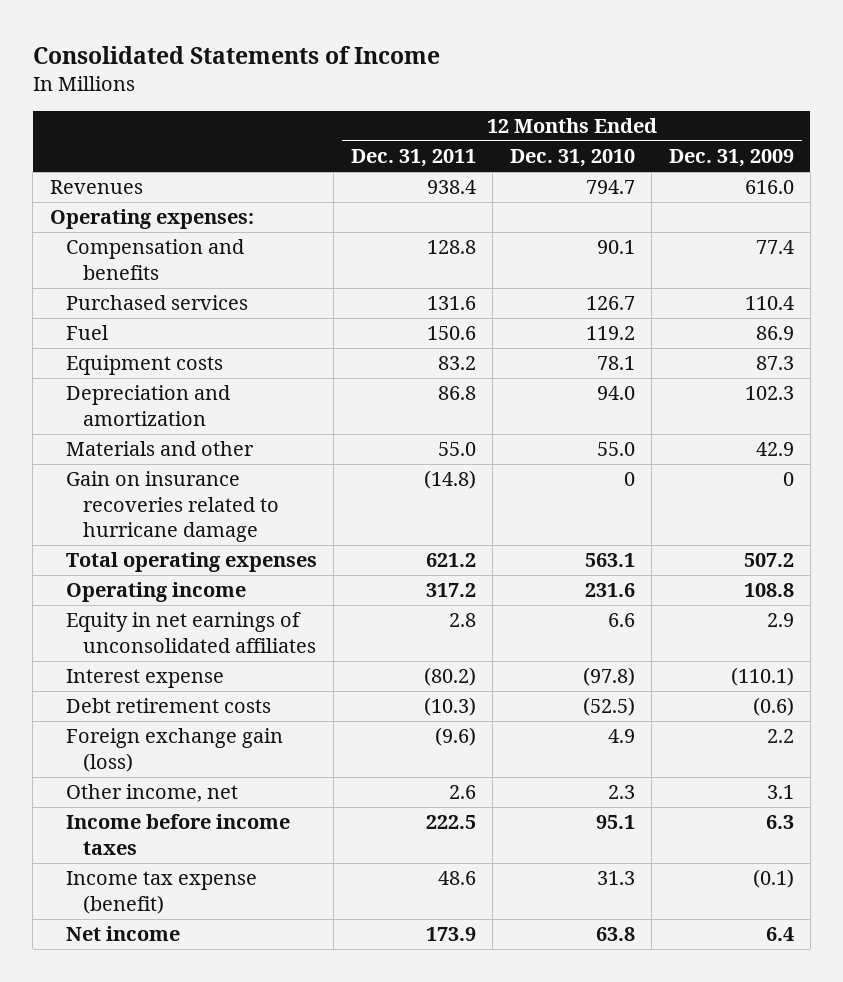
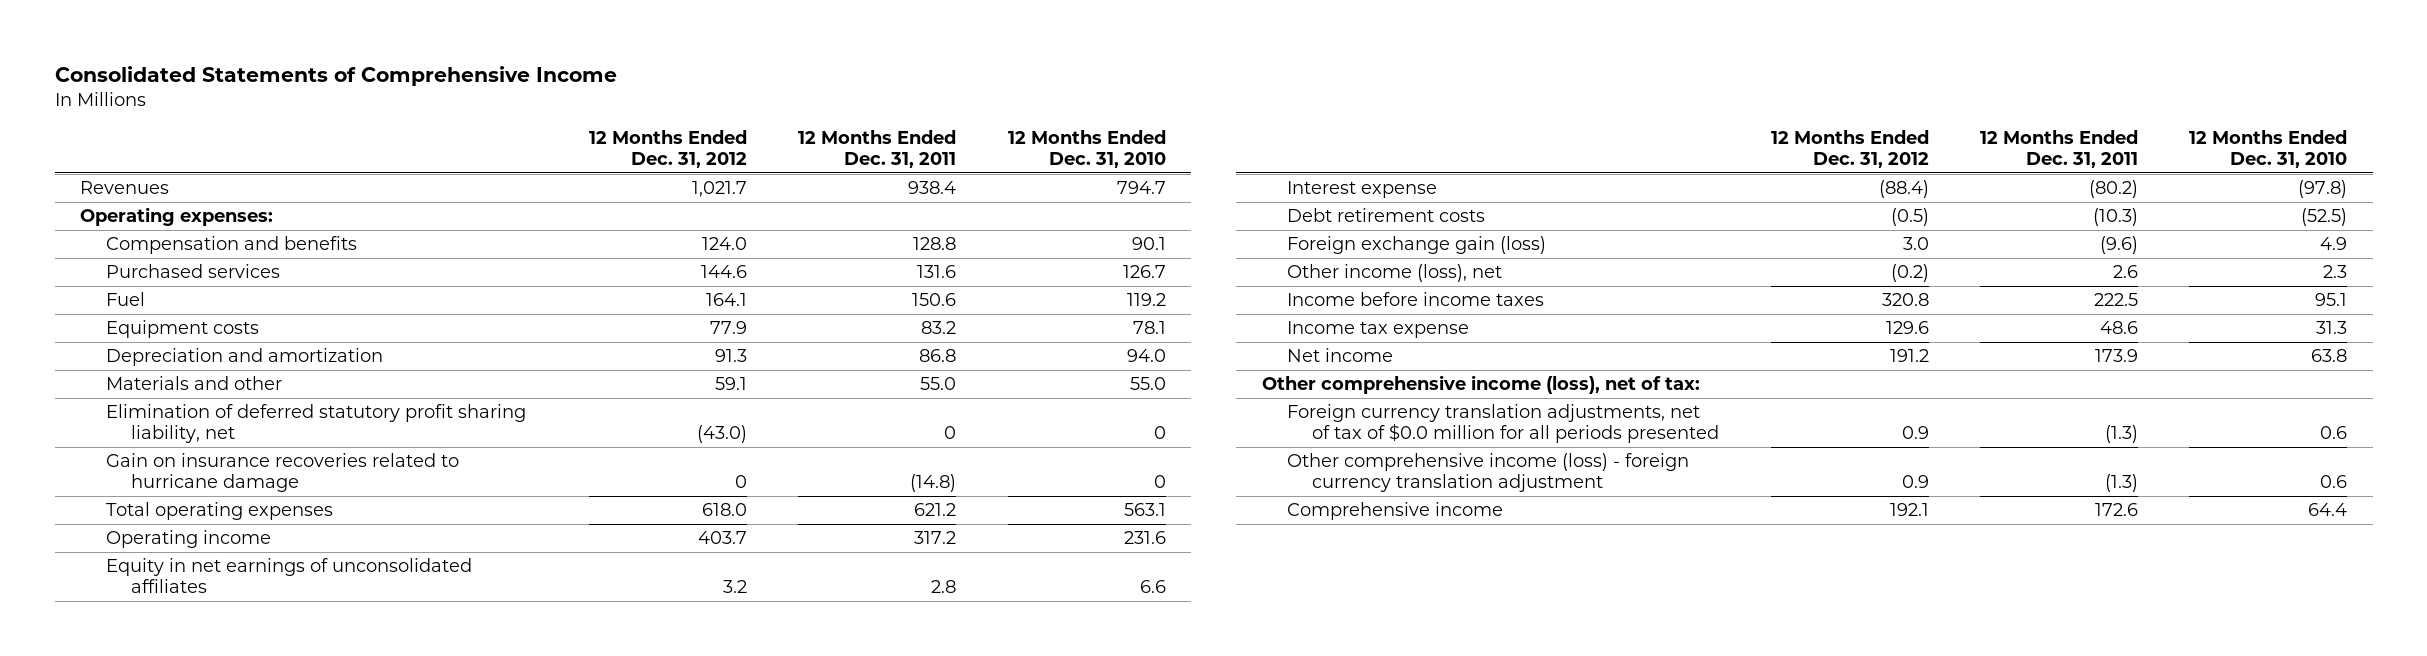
- Consolidated Statements of Income
+ Consolidated Statements of Comprehensive Income
- | 12 Months Ended Dec. 31, 2011 | 12 Months Ended Dec. 31, 2010 | 12 Months Ended Dec. 31, 2009
+ | 12 Months Ended Dec. 31, 2012 | 12 Months Ended Dec. 31, 2011 | 12 Months Ended Dec. 31, 2010
+ Elimination of deferred statutory profit sharing liability, net | (43.0) | 0 | 0
- Other income, net | 2.6 | 2.3 | 3.1
+ Other income (loss), net | (0.2) | 2.6 | 2.3
- Income tax expense (benefit) | 48.6 | 31.3 | (0.1)
+ Income tax expense | 129.6 | 48.6 | 31.3
+ Other comprehensive income (loss), net of tax:
+ Foreign currency translation adjustments, net of tax of $0.0 million for all periods presented | 0.9 | (1.3) | 0.6
+ Other comprehensive income (loss) - foreign currency translation adjustment | 0.9 | (1.3) | 0.6
+ Comprehensive income | 192.1 | 172.6 | 64.4

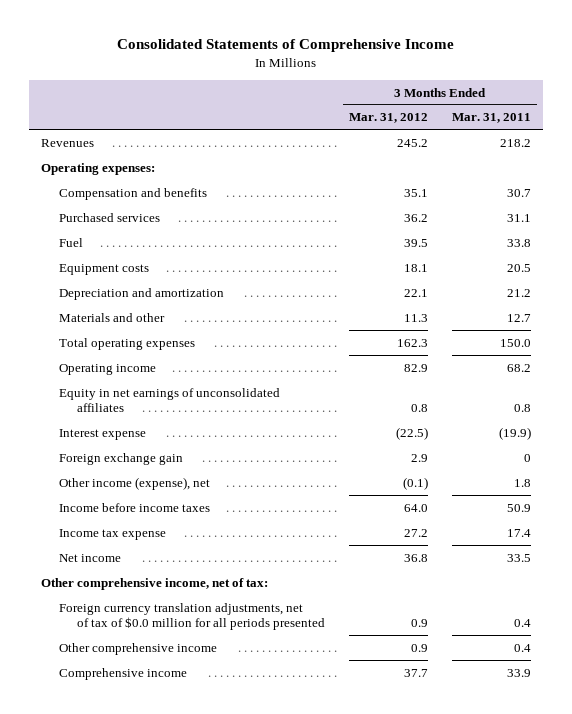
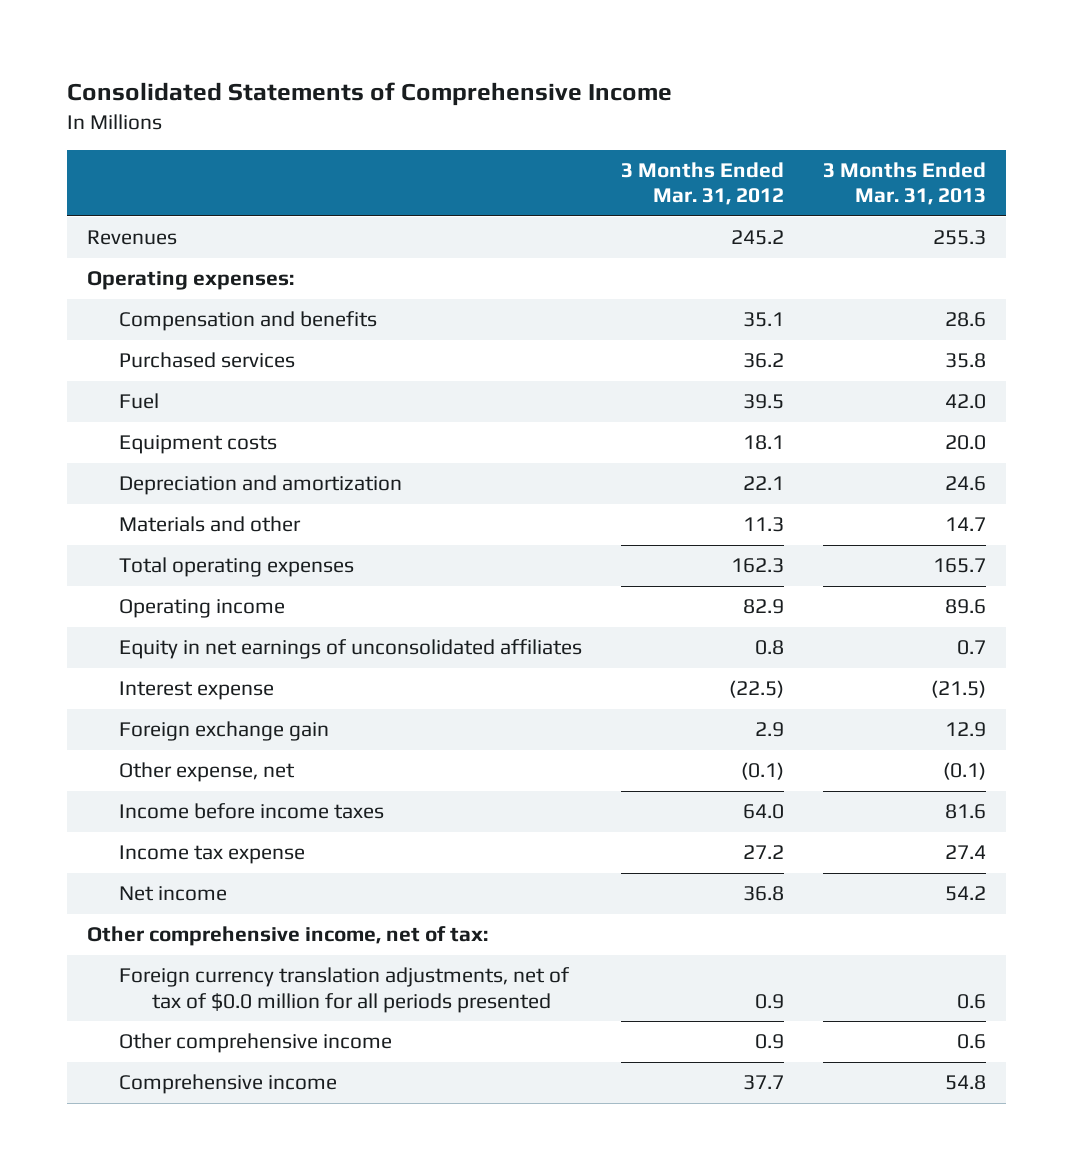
- | 3 Months Ended Mar. 31, 2012 | 3 Months Ended Mar. 31, 2011
+ | 3 Months Ended Mar. 31, 2012 | 3 Months Ended Mar. 31, 2013
- Other income (expense), net | (0.1) | 1.8
+ Other expense, net | (0.1) | (0.1)

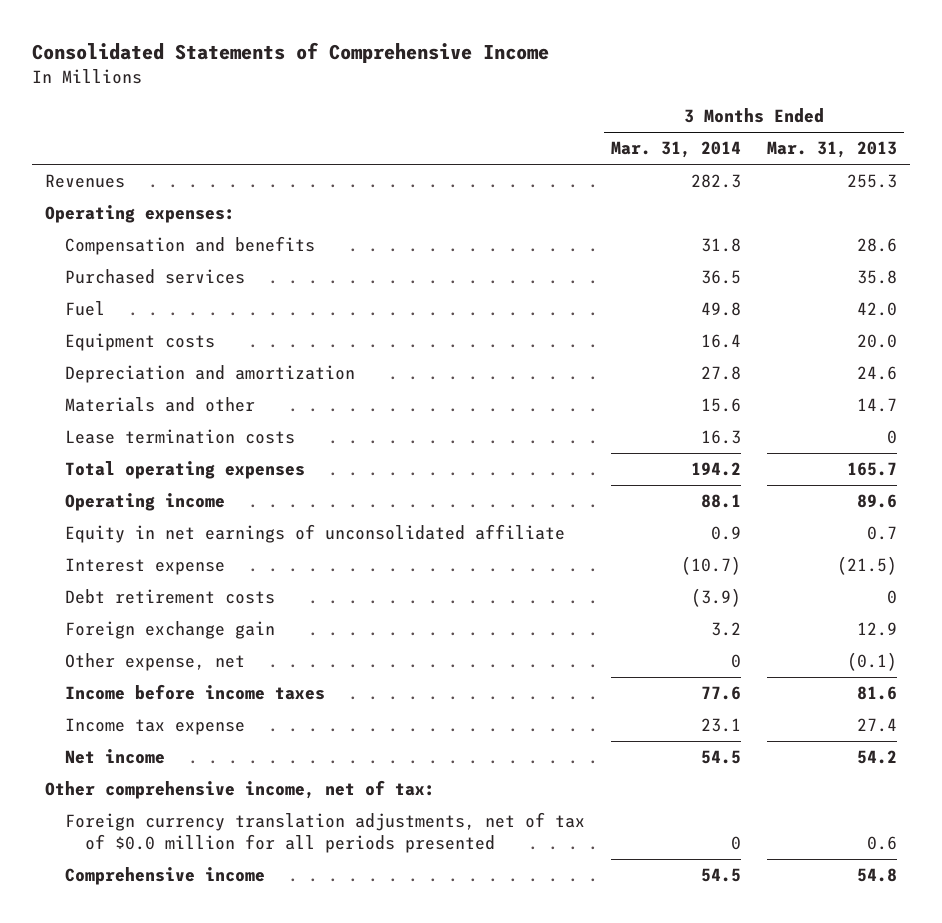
- | 3 Months Ended Mar. 31, 2012 | 3 Months Ended Mar. 31, 2013
+ | 3 Months Ended Mar. 31, 2014 | 3 Months Ended Mar. 31, 2013
+ Lease termination costs | 16.3 | 0
- Equity in net earnings of unconsolidated affiliates | 0.8 | 0.7
+ Equity in net earnings of unconsolidated affiliate | 0.9 | 0.7
+ Debt retirement costs | (3.9) | 0
- Other comprehensive income | 0.9 | 0.6

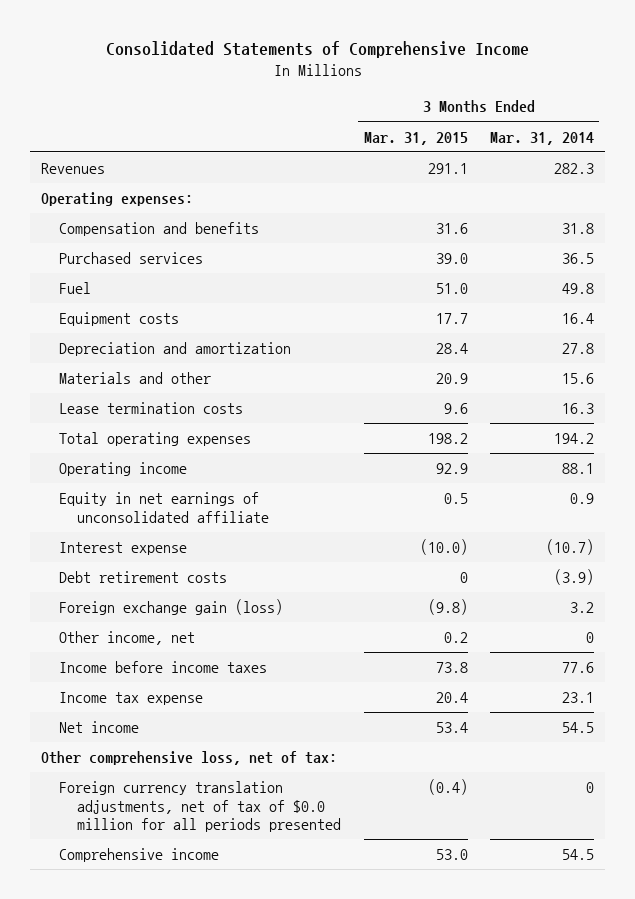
- | 3 Months Ended Mar. 31, 2014 | 3 Months Ended Mar. 31, 2013
+ | 3 Months Ended Mar. 31, 2015 | 3 Months Ended Mar. 31, 2014
- Foreign exchange gain | 3.2 | 12.9
- Other expense, net | 0 | (0.1)
+ Foreign exchange gain (loss) | (9.8) | 3.2
+ Other income, net | 0.2 | 0
- Other comprehensive income, net of tax:
+ Other comprehensive loss, net of tax:

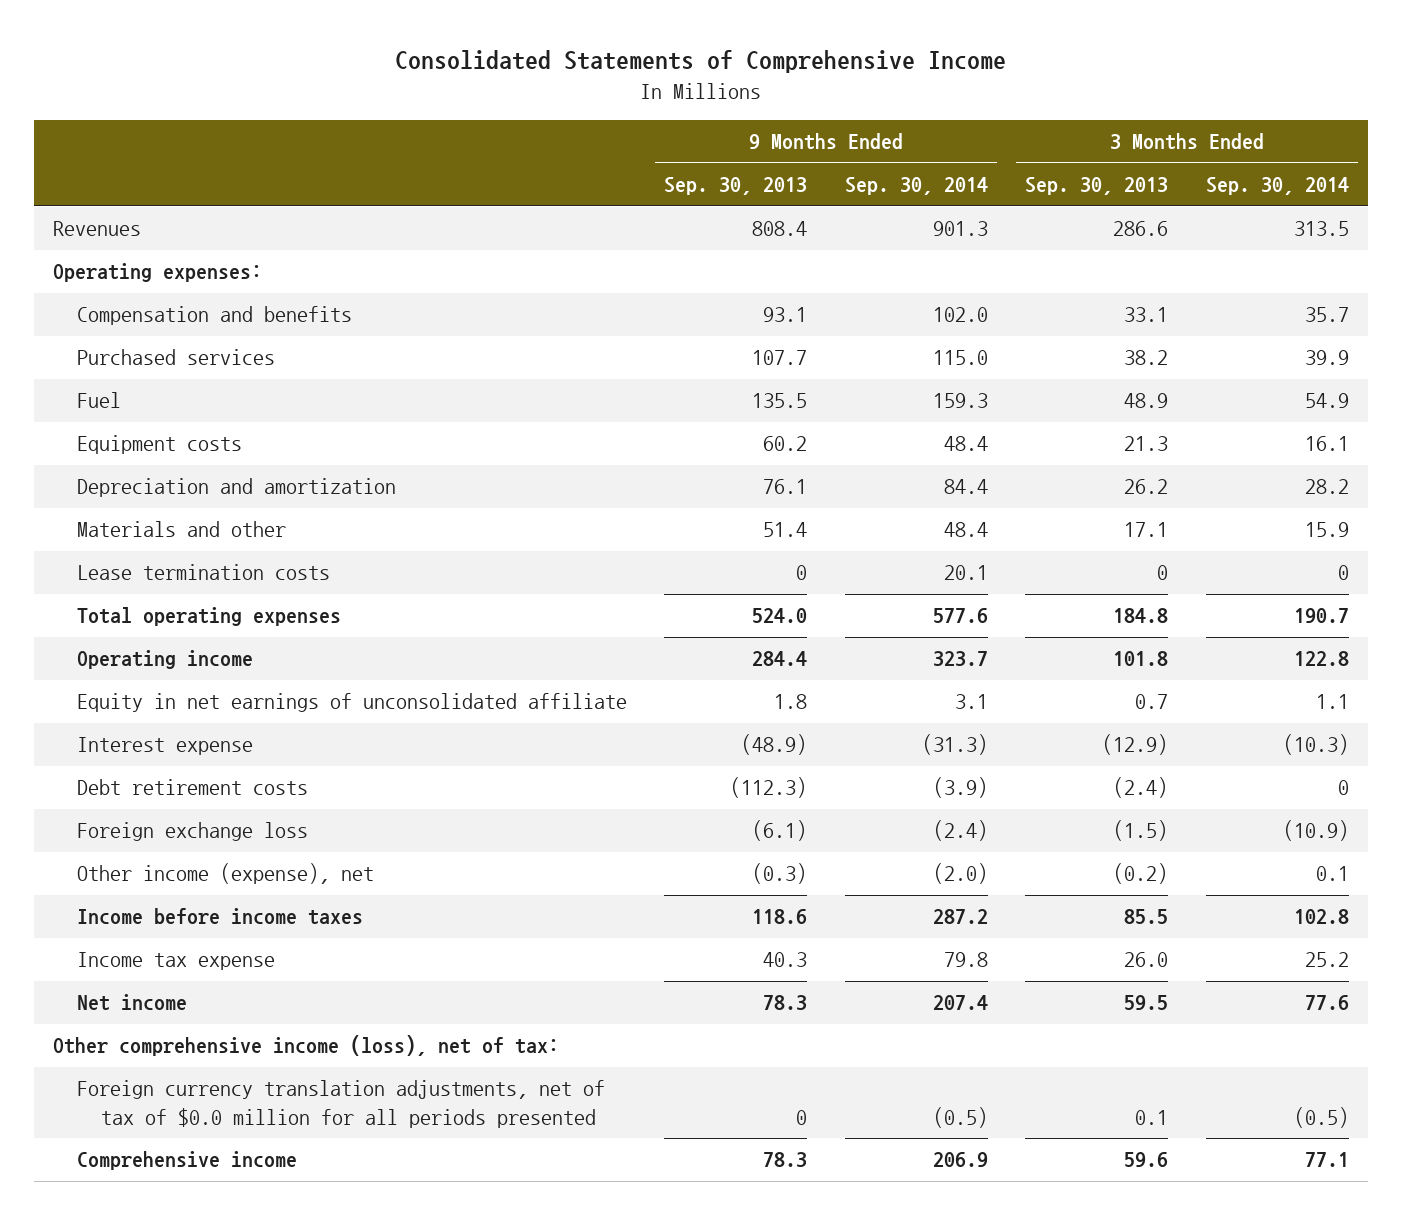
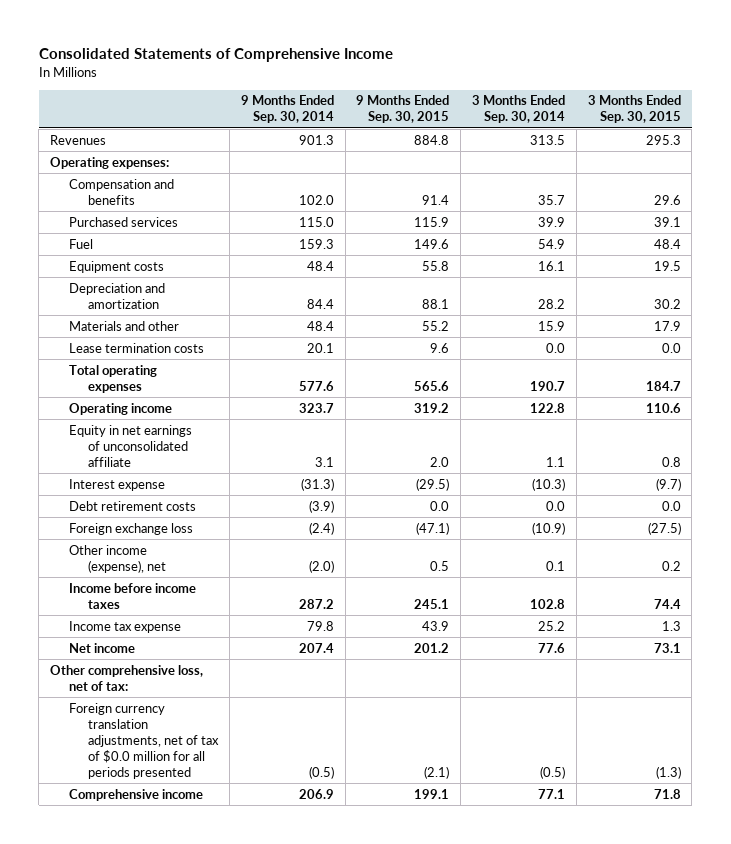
- | 9 Months Ended Sep. 30, 2013 | 9 Months Ended Sep. 30, 2014 | 3 Months Ended Sep. 30, 2013 | 3 Months Ended Sep. 30, 2014
+ | 9 Months Ended Sep. 30, 2014 | 9 Months Ended Sep. 30, 2015 | 3 Months Ended Sep. 30, 2014 | 3 Months Ended Sep. 30, 2015
- Lease termination costs | 0 | 20.1 | 0 | 0
+ Lease termination costs | 20.1 | 9.6 | 0.0 | 0.0
- Debt retirement costs | (112.3) | (3.9) | (2.4) | 0
+ Debt retirement costs | (3.9) | 0.0 | 0.0 | 0.0
- Other comprehensive income (loss), net of tax:
+ Other comprehensive loss, net of tax:

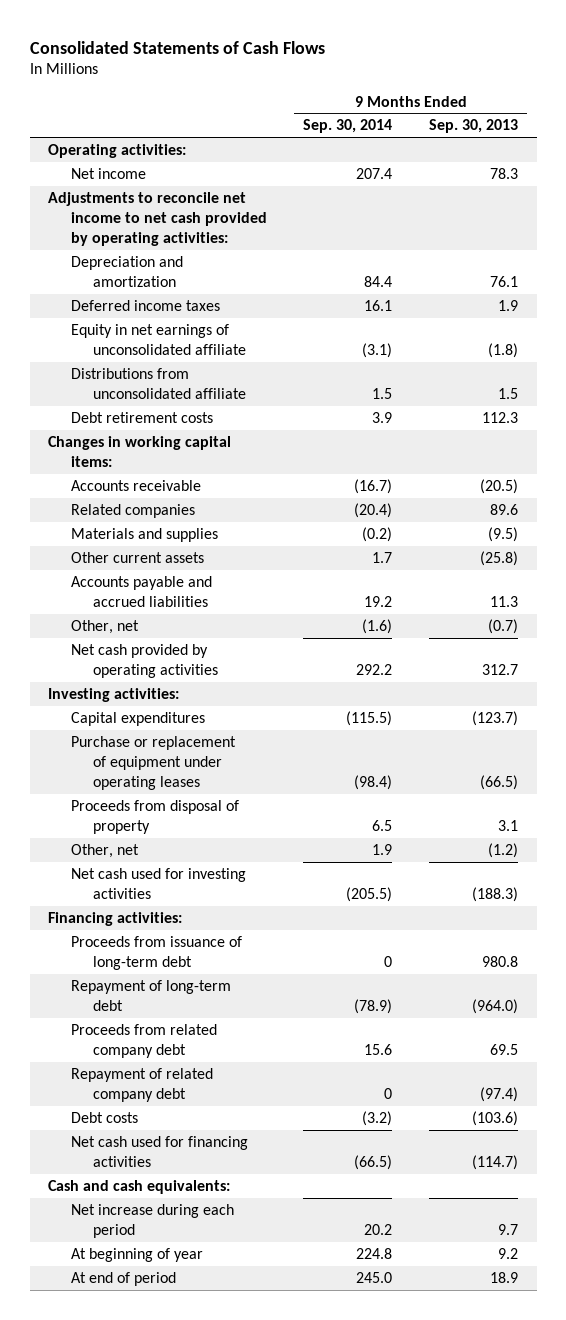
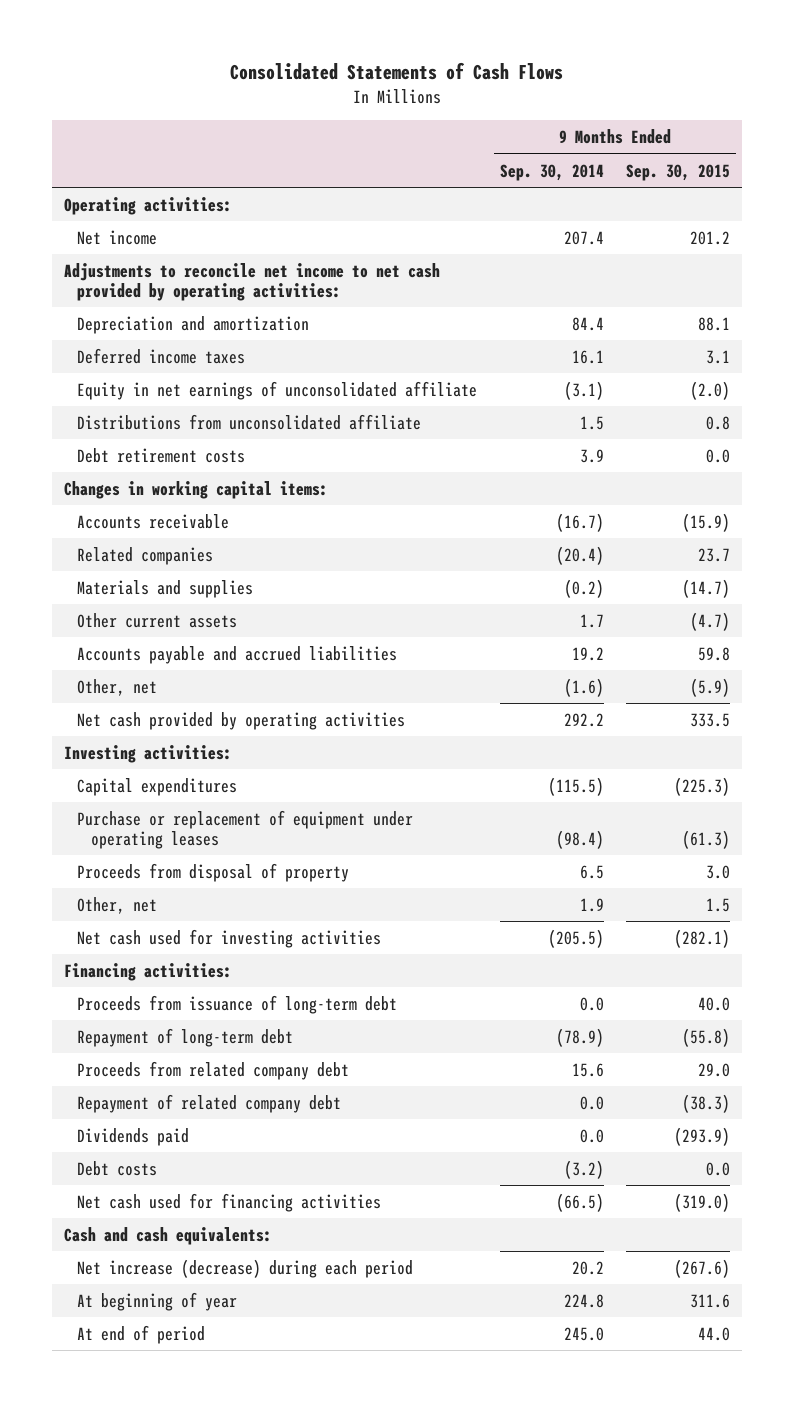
- | 9 Months Ended Sep. 30, 2014 | 9 Months Ended Sep. 30, 2013
+ | 9 Months Ended Sep. 30, 2014 | 9 Months Ended Sep. 30, 2015
- Proceeds from issuance of long-term debt | 0 | 980.8
+ Proceeds from issuance of long-term debt | 0.0 | 40.0
- Repayment of related company debt | 0 | (97.4)
+ Repayment of related company debt | 0.0 | (38.3)
+ Dividends paid | 0.0 | (293.9)
- Net increase during each period | 20.2 | 9.7
+ Net increase (decrease) during each period | 20.2 | (267.6)

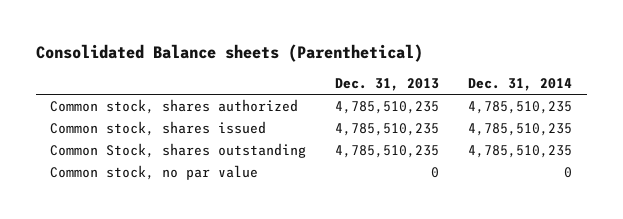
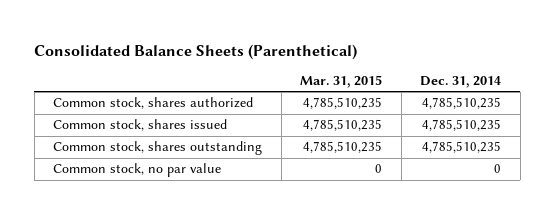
- Consolidated Balance sheets (Parenthetical)
+ Consolidated Balance Sheets (Parenthetical)
- | Dec. 31, 2013 | Dec. 31, 2014
+ | Mar. 31, 2015 | Dec. 31, 2014
- Common Stock, shares outstanding | 4,785,510,235 | 4,785,510,235
+ Common stock, shares outstanding | 4,785,510,235 | 4,785,510,235

